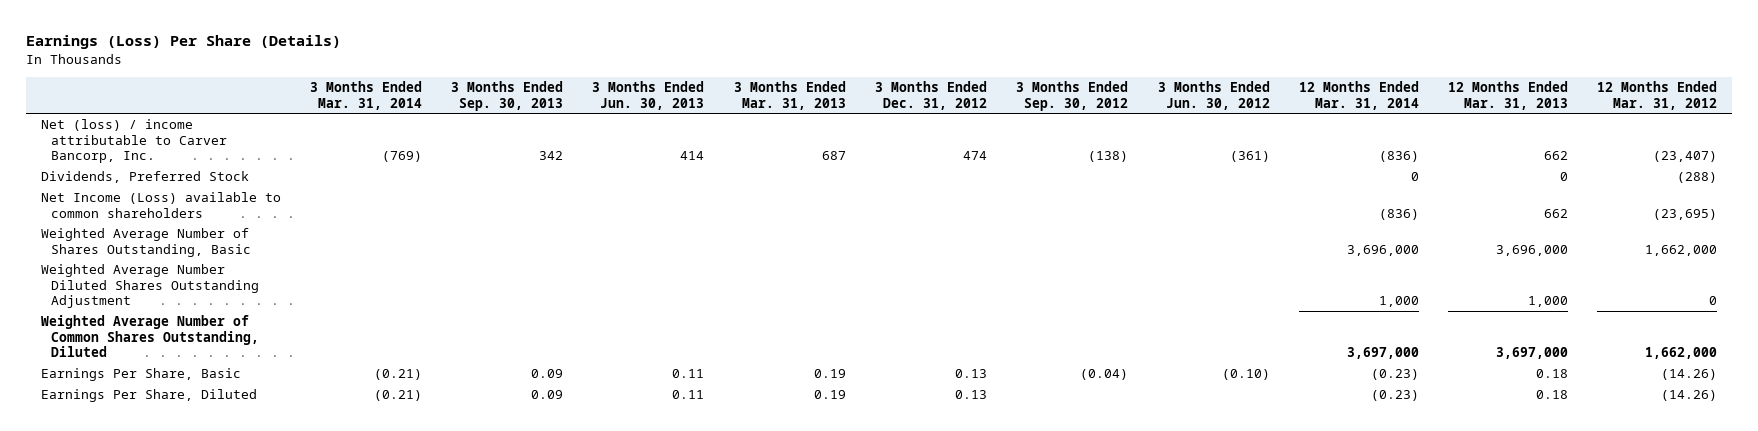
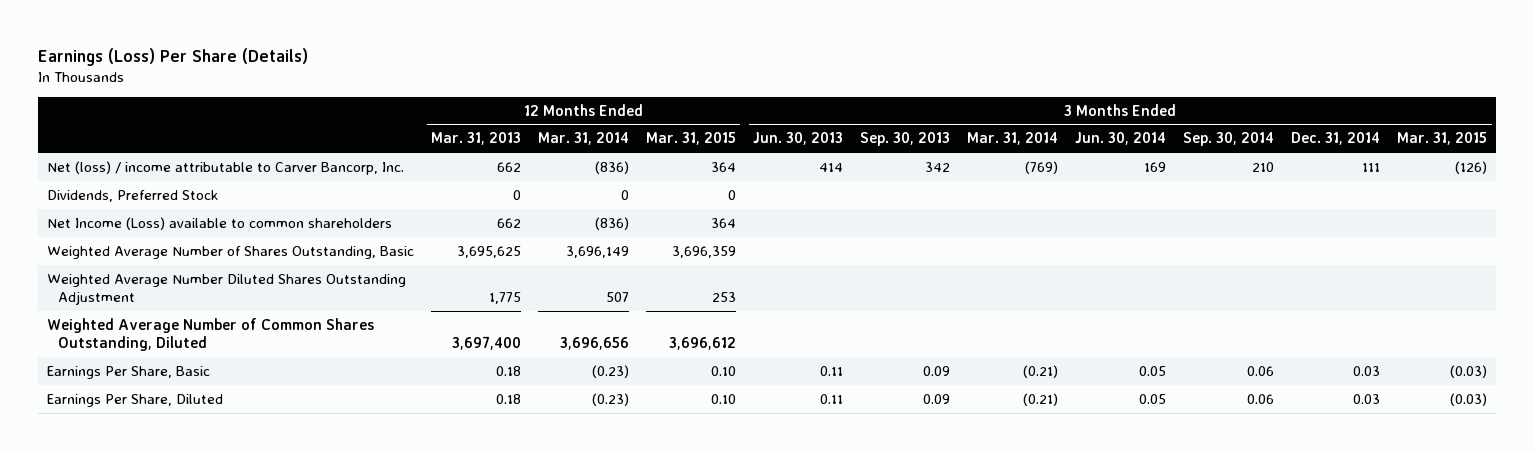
- | 3 Months Ended Mar. 31, 2014 | 3 Months Ended Sep. 30, 2013 | 3 Months Ended Jun. 30, 2013 | 3 Months Ended Mar. 31, 2013 | 3 Months Ended Dec. 31, 2012 | 3 Months Ended Sep. 30, 2012 | 3 Months Ended Jun. 30, 2012 | 12 Months Ended Mar. 31, 2014 | 12 Months Ended Mar. 31, 2013 | 12 Months Ended Mar. 31, 2012
+ | 12 Months Ended Mar. 31, 2013 | 12 Months Ended Mar. 31, 2014 | 12 Months Ended Mar. 31, 2015 | 3 Months Ended Jun. 30, 2013 | 3 Months Ended Sep. 30, 2013 | 3 Months Ended Mar. 31, 2014 | 3 Months Ended Jun. 30, 2014 | 3 Months Ended Sep. 30, 2014 | 3 Months Ended Dec. 31, 2014 | 3 Months Ended Mar. 31, 2015
- Weighted Average Number of Shares Outstanding, Basic | | | | | | | | 3,696,000 | 3,696,000 | 1,662,000
- Weighted Average Number Diluted Shares Outstanding Adjustment | | | | | | | | 1,000 | 1,000 | 0
- Weighted Average Number of Common Shares Outstanding, Diluted | | | | | | | | 3,697,000 | 3,697,000 | 1,662,000
+ Weighted Average Number of Shares Outstanding, Basic | 3,695,625 | 3,696,149 | 3,696,359 | | | | | | |
+ Weighted Average Number Diluted Shares Outstanding Adjustment | 1,775 | 507 | 253 | | | | | | |
+ Weighted Average Number of Common Shares Outstanding, Diluted | 3,697,400 | 3,696,656 | 3,696,612 | | | | | | |

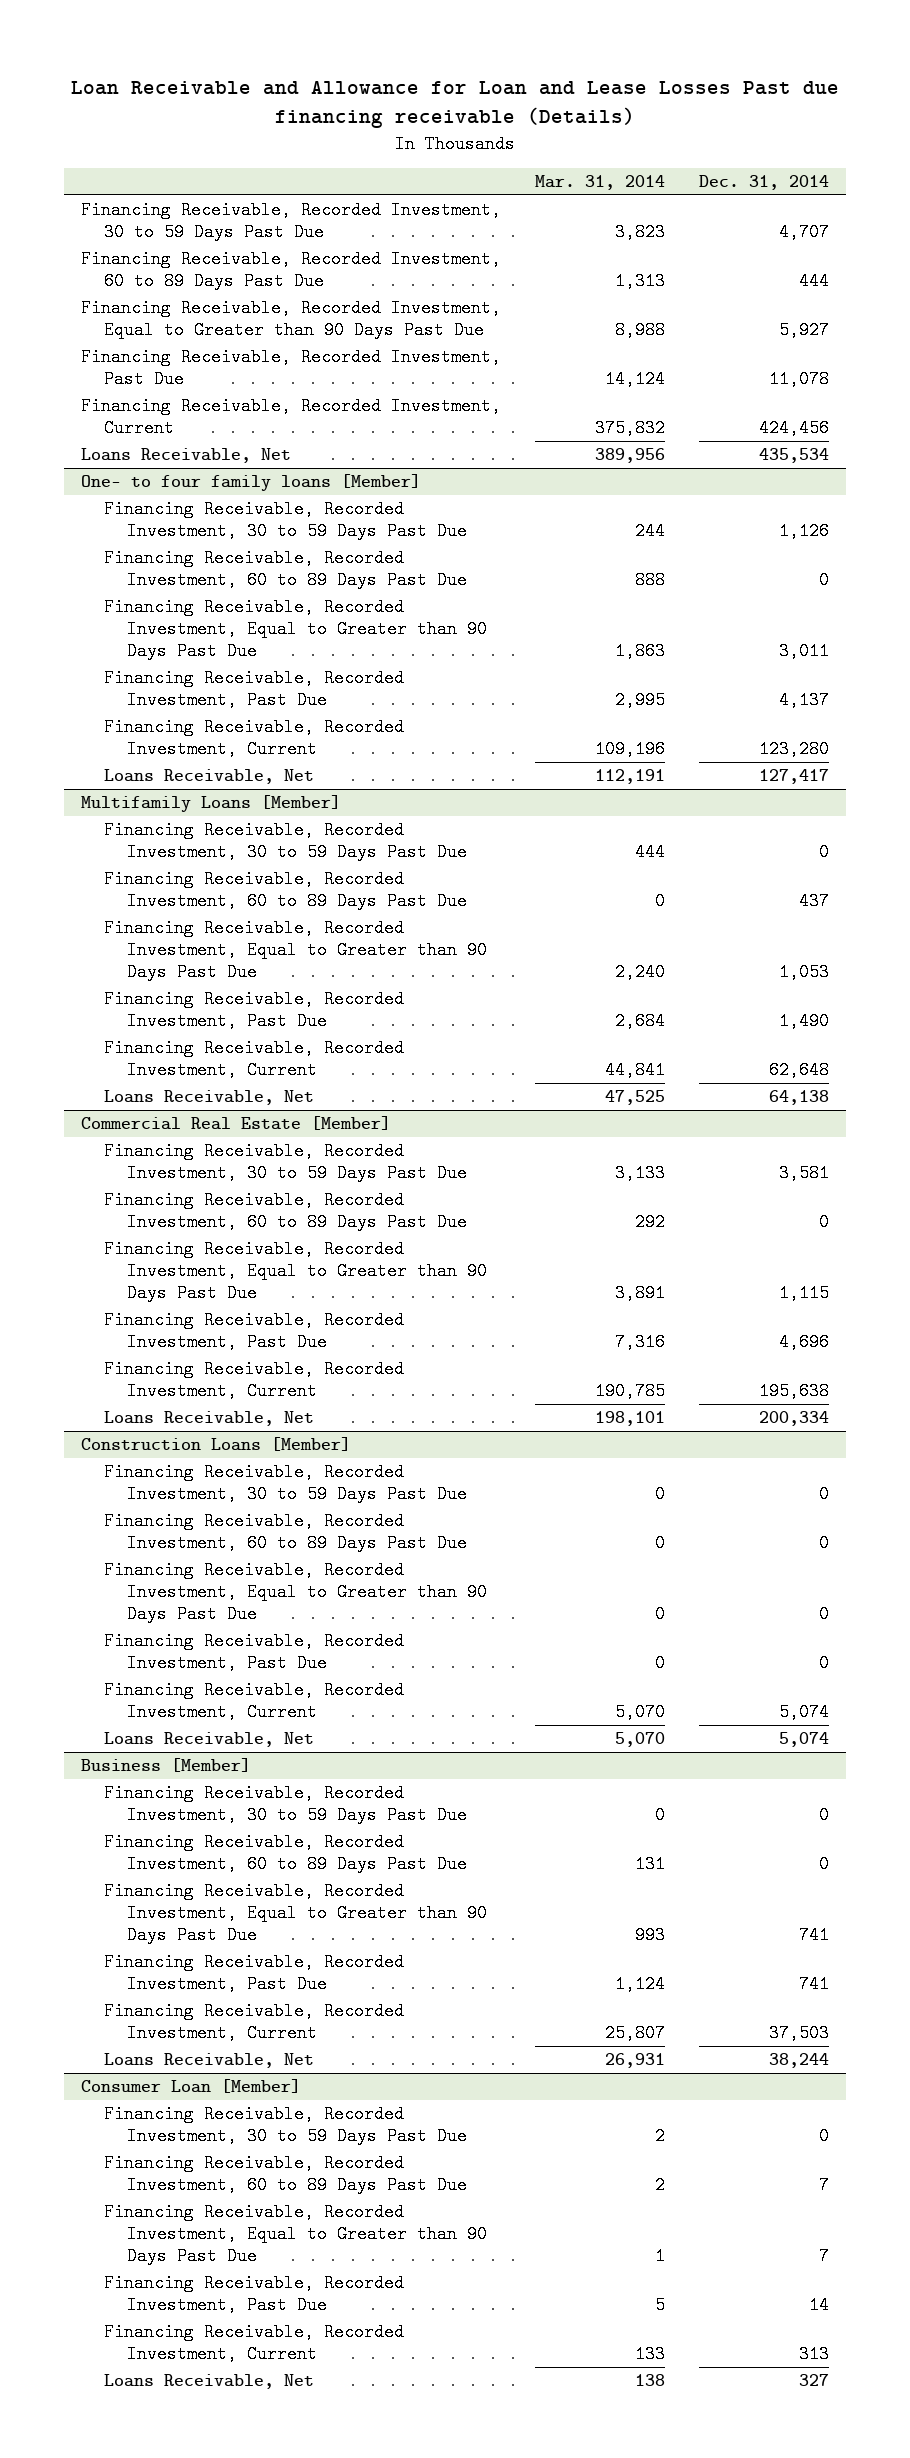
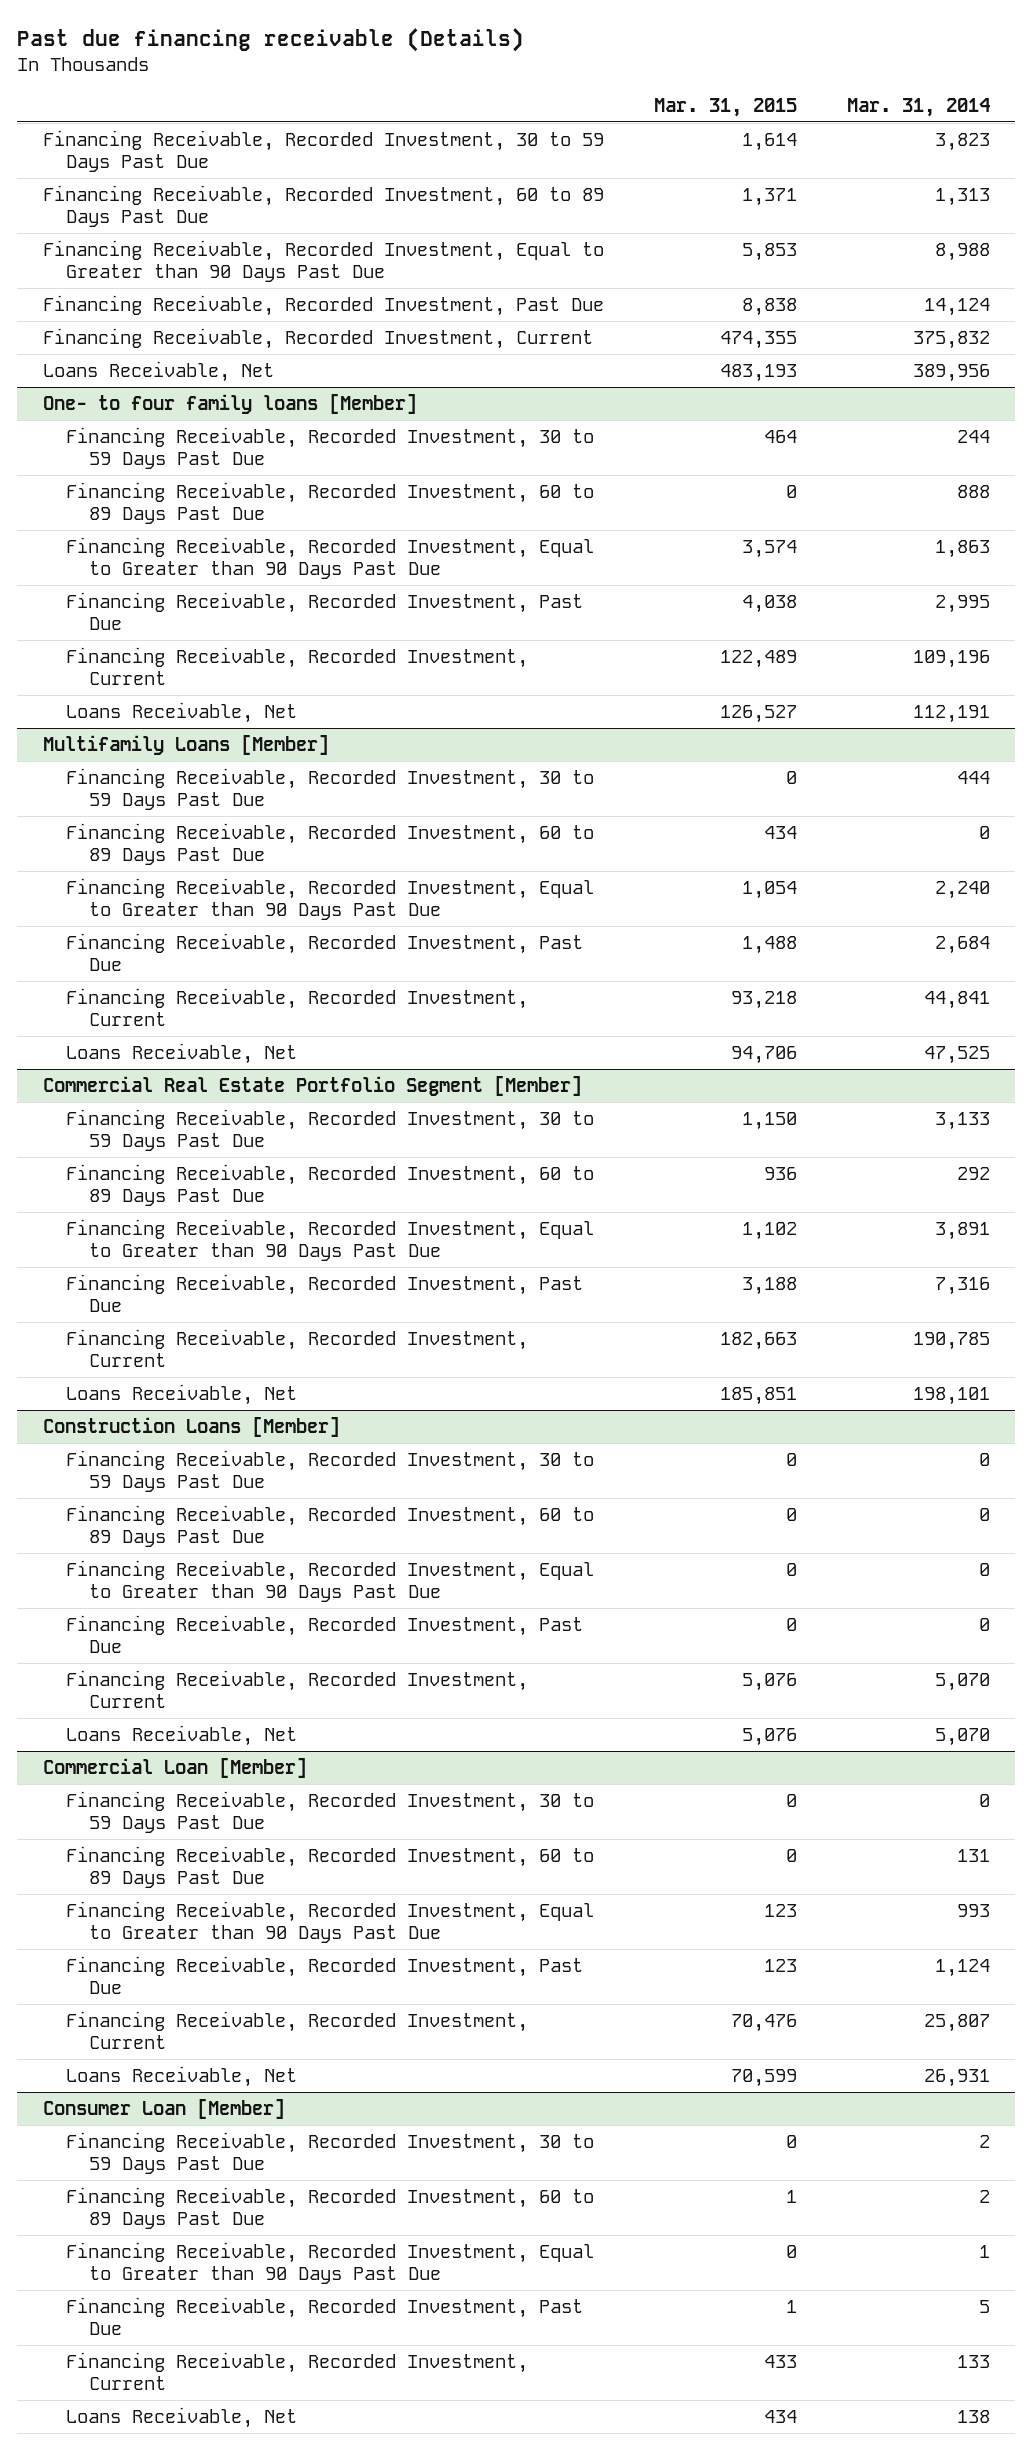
- Loan Receivable and Allowance for Loan and Lease Losses Past due financing receivable (Details)
+ Past due financing receivable (Details)
- | Mar. 31, 2014 | Dec. 31, 2014
+ | Mar. 31, 2015 | Mar. 31, 2014
- Commercial Real Estate [Member]
+ Commercial Real Estate Portfolio Segment [Member]
- Business [Member]
+ Commercial Loan [Member]

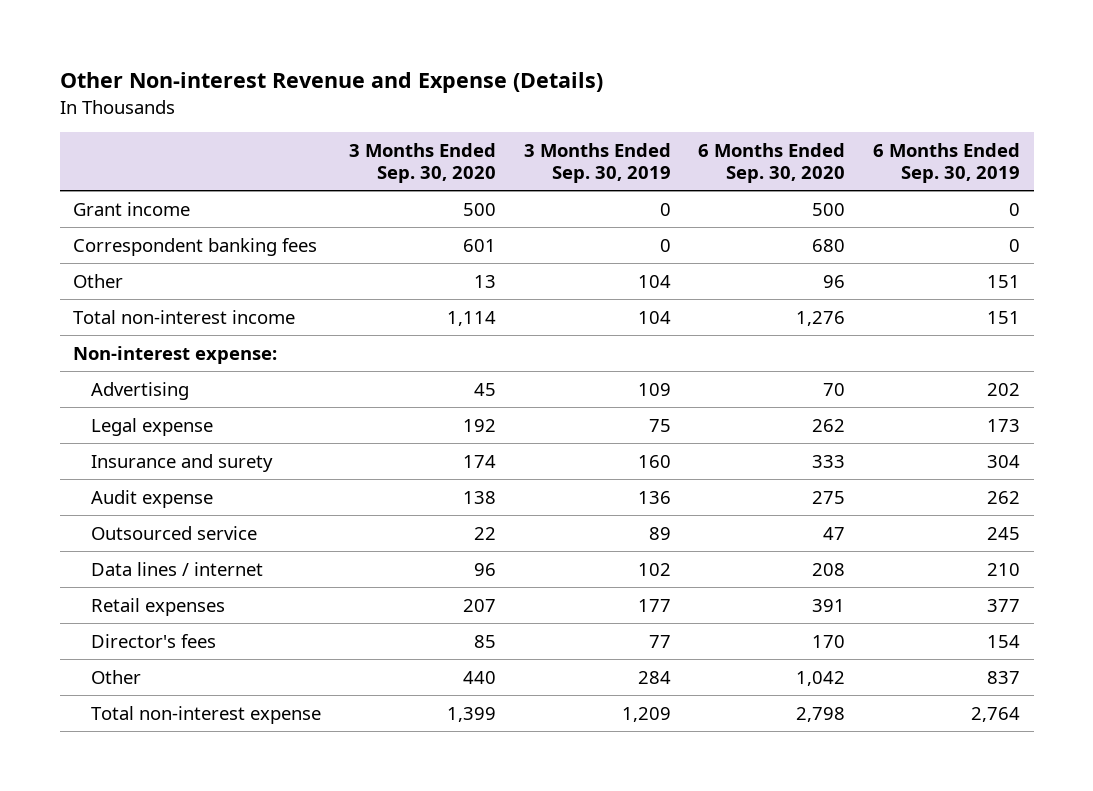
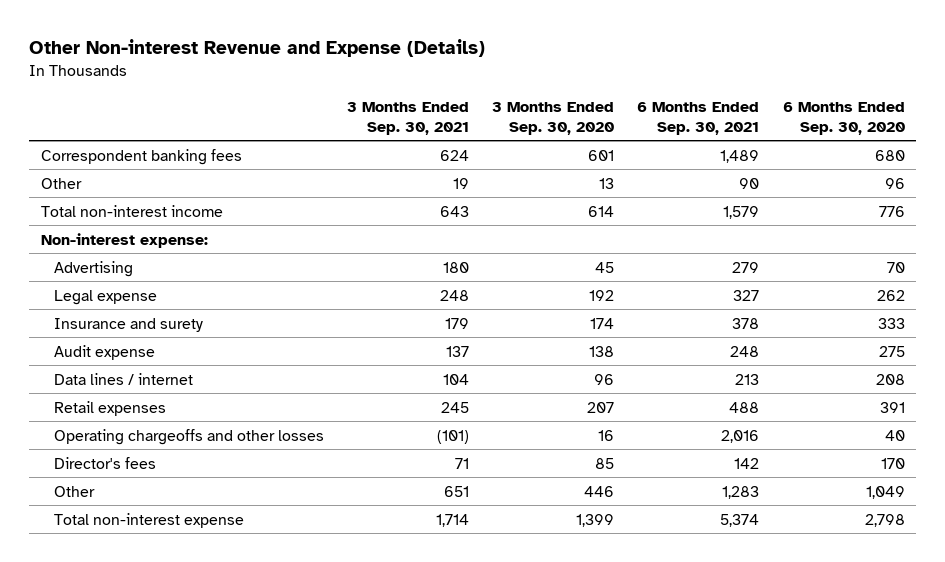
- | 3 Months Ended Sep. 30, 2020 | 3 Months Ended Sep. 30, 2019 | 6 Months Ended Sep. 30, 2020 | 6 Months Ended Sep. 30, 2019
+ | 3 Months Ended Sep. 30, 2021 | 3 Months Ended Sep. 30, 2020 | 6 Months Ended Sep. 30, 2021 | 6 Months Ended Sep. 30, 2020
- Grant income | 500 | 0 | 500 | 0
- Total non-interest income | 1,114 | 104 | 1,276 | 151
+ Total non-interest income | 643 | 614 | 1,579 | 776
- Outsourced service | 22 | 89 | 47 | 245
+ Operating chargeoffs and other losses | (101) | 16 | 2,016 | 40
- Other | 440 | 284 | 1,042 | 837
+ Other | 651 | 446 | 1,283 | 1,049

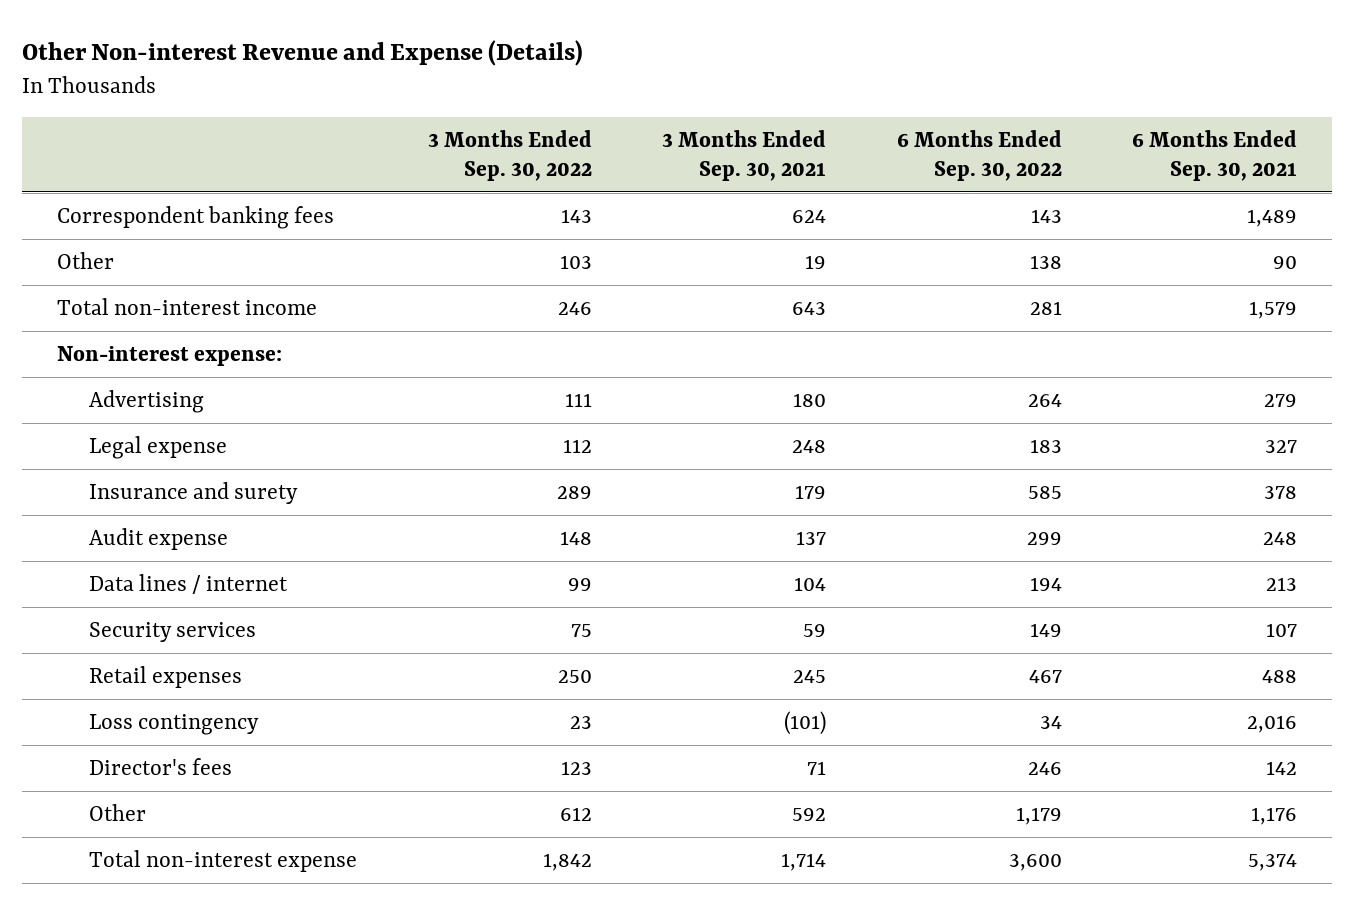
- | 3 Months Ended Sep. 30, 2021 | 3 Months Ended Sep. 30, 2020 | 6 Months Ended Sep. 30, 2021 | 6 Months Ended Sep. 30, 2020
+ | 3 Months Ended Sep. 30, 2022 | 3 Months Ended Sep. 30, 2021 | 6 Months Ended Sep. 30, 2022 | 6 Months Ended Sep. 30, 2021
+ Security services | 75 | 59 | 149 | 107
- Operating chargeoffs and other losses | (101) | 16 | 2,016 | 40
+ Loss contingency | 23 | (101) | 34 | 2,016
- Other | 651 | 446 | 1,283 | 1,049
+ Other | 612 | 592 | 1,179 | 1,176

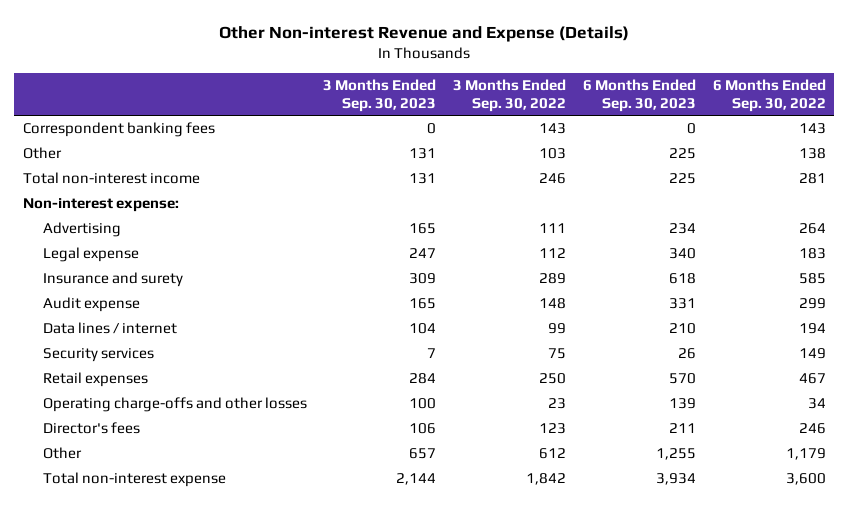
- | 3 Months Ended Sep. 30, 2022 | 3 Months Ended Sep. 30, 2021 | 6 Months Ended Sep. 30, 2022 | 6 Months Ended Sep. 30, 2021
+ | 3 Months Ended Sep. 30, 2023 | 3 Months Ended Sep. 30, 2022 | 6 Months Ended Sep. 30, 2023 | 6 Months Ended Sep. 30, 2022
- Loss contingency | 23 | (101) | 34 | 2,016
+ Operating charge-offs and other losses | 100 | 23 | 139 | 34

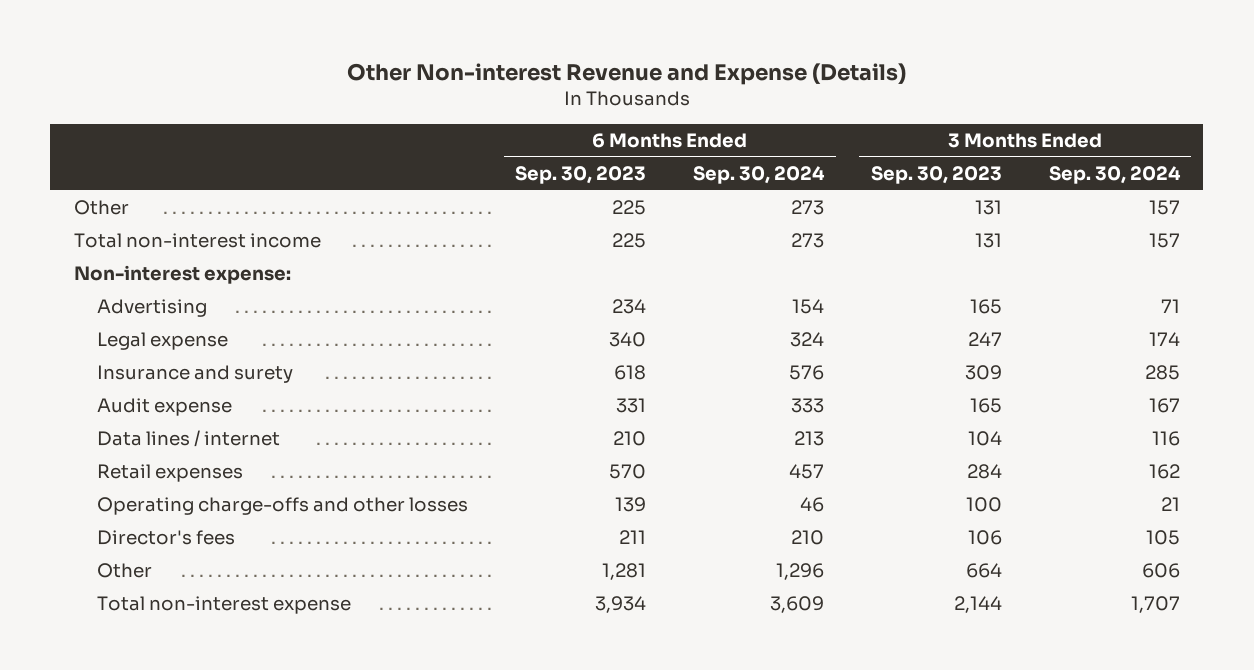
- | 3 Months Ended Sep. 30, 2023 | 3 Months Ended Sep. 30, 2022 | 6 Months Ended Sep. 30, 2023 | 6 Months Ended Sep. 30, 2022
+ | 6 Months Ended Sep. 30, 2023 | 6 Months Ended Sep. 30, 2024 | 3 Months Ended Sep. 30, 2023 | 3 Months Ended Sep. 30, 2024
- Correspondent banking fees | 0 | 143 | 0 | 143
- Security services | 7 | 75 | 26 | 149
- Other | 657 | 612 | 1,255 | 1,179
+ Other | 1,281 | 1,296 | 664 | 606

